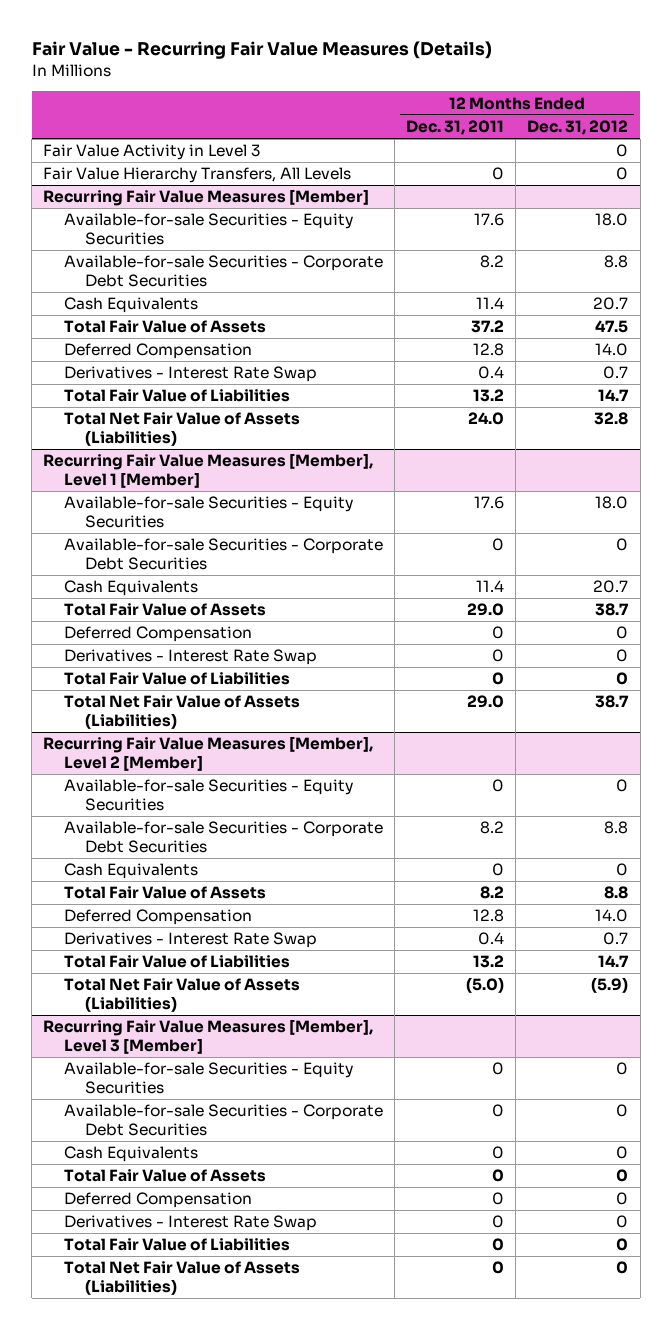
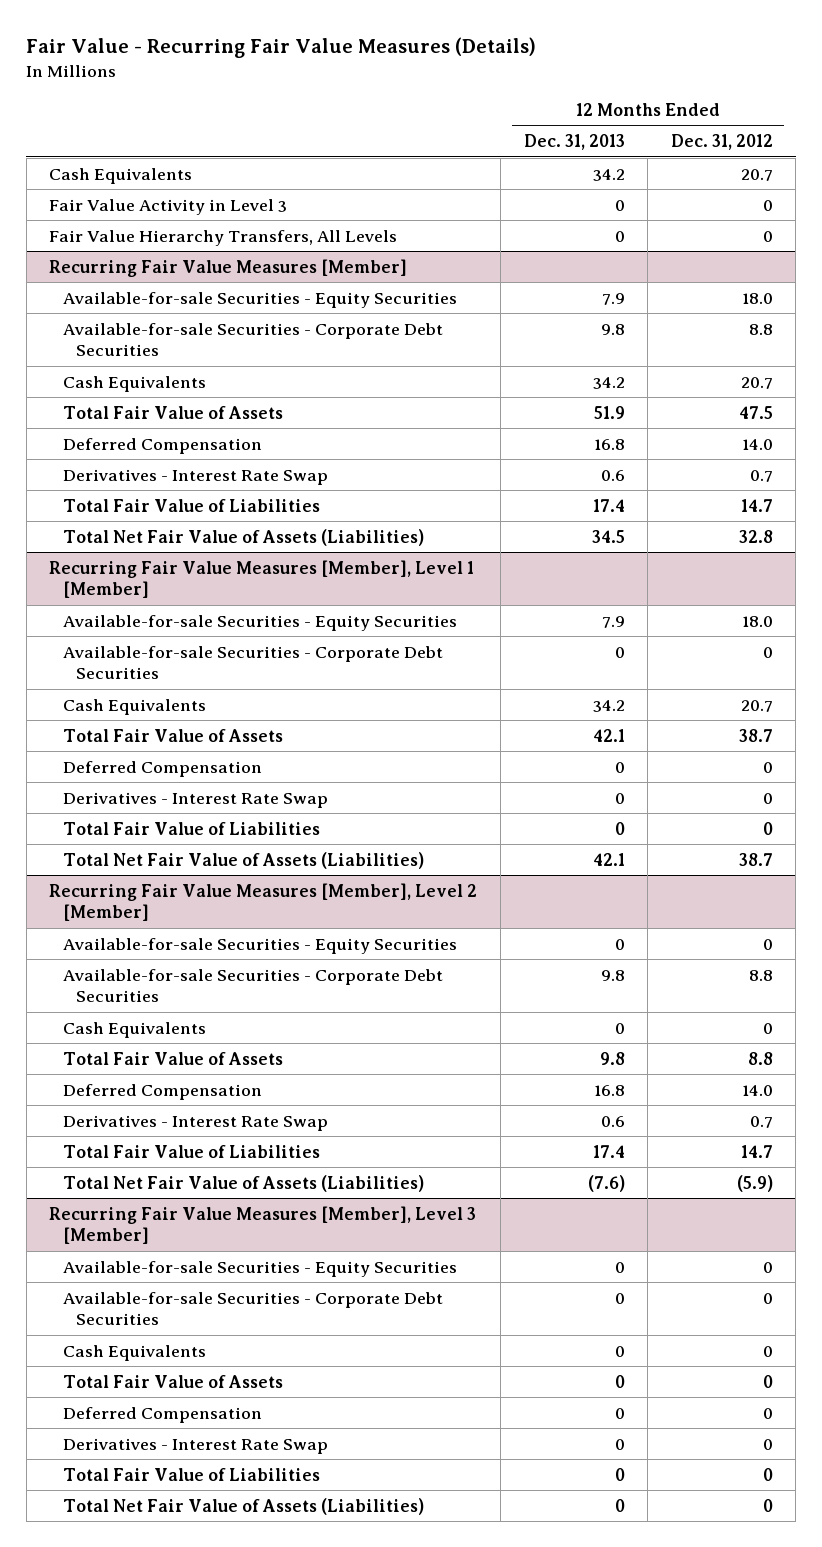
- | 12 Months Ended Dec. 31, 2011 | 12 Months Ended Dec. 31, 2012
+ | 12 Months Ended Dec. 31, 2013 | 12 Months Ended Dec. 31, 2012
+ Cash Equivalents | 34.2 | 20.7

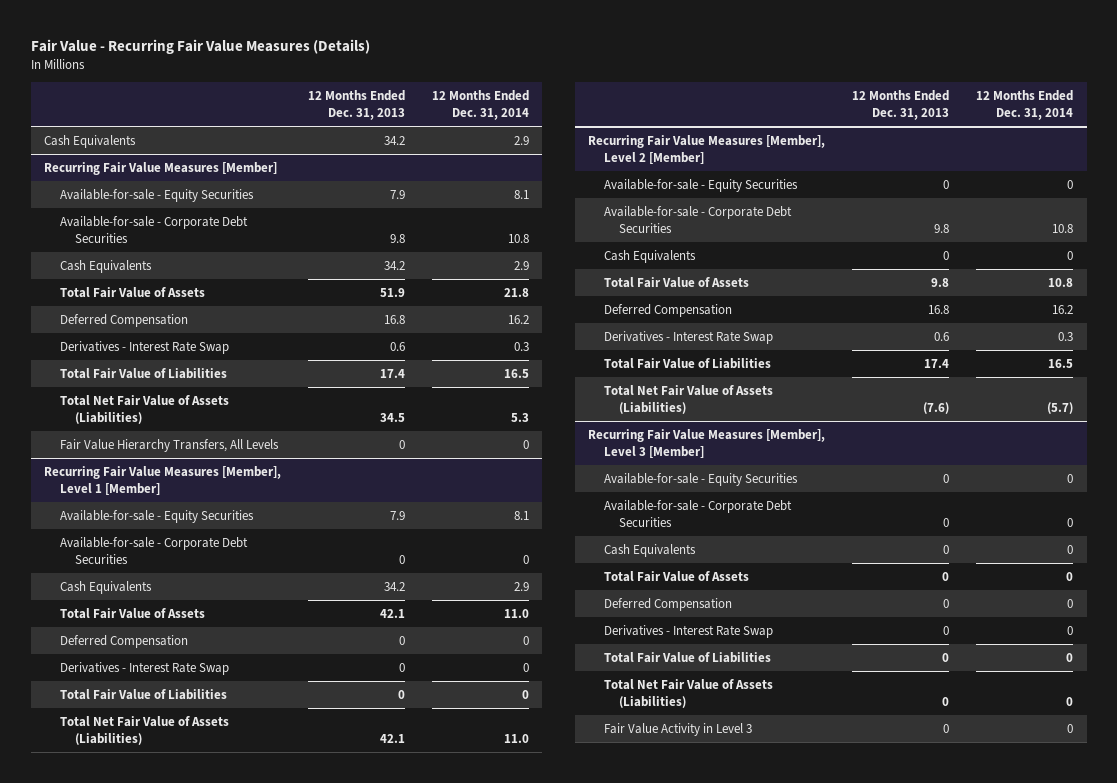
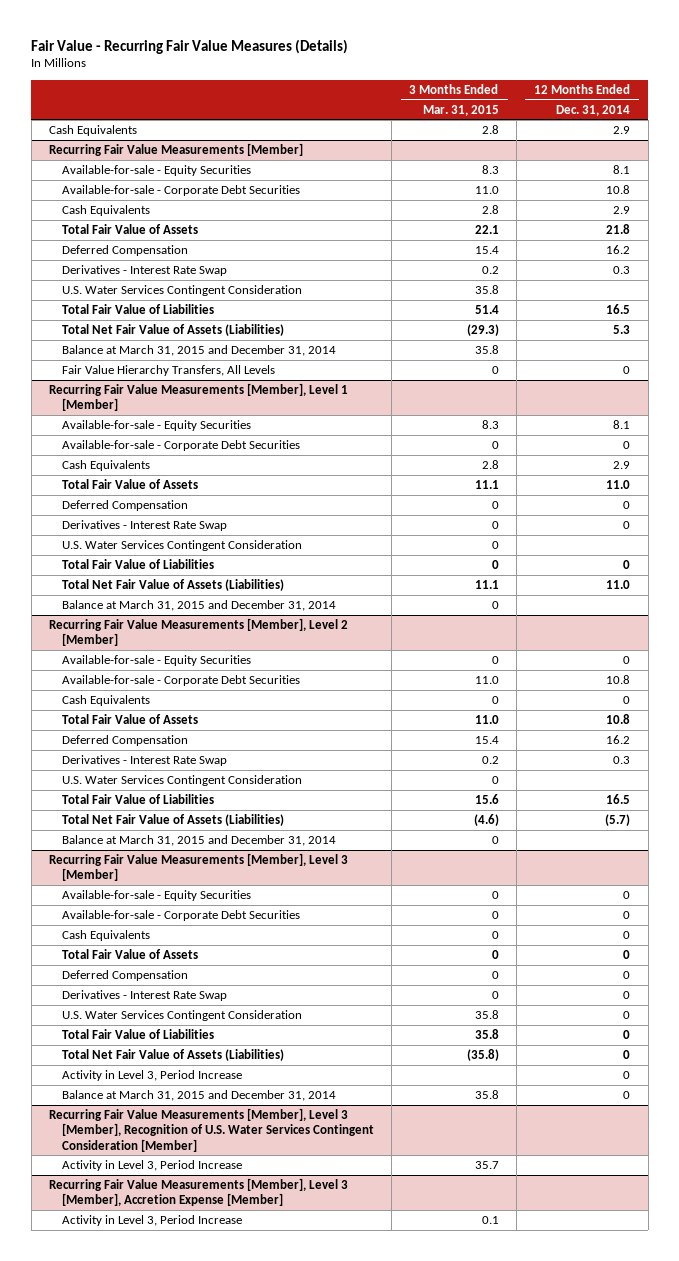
- | 12 Months Ended Dec. 31, 2013 | 12 Months Ended Dec. 31, 2014
+ | 3 Months Ended Mar. 31, 2015 | 12 Months Ended Dec. 31, 2014
- Recurring Fair Value Measures [Member]
+ Recurring Fair Value Measurements [Member]
+ U.S. Water Services Contingent Consideration | 35.8 |
+ Balance at March 31, 2015 and December 31, 2014 | 35.8 |
- Recurring Fair Value Measures [Member], Level 1 [Member]
+ Recurring Fair Value Measurements [Member], Level 1 [Member]
+ U.S. Water Services Contingent Consideration | 0 |
- Recurring Fair Value Measures [Member], Level 2 [Member]
+ Balance at March 31, 2015 and December 31, 2014 | 0 |
+ Recurring Fair Value Measurements [Member], Level 2 [Member]
+ U.S. Water Services Contingent Consideration | 0 |
- Recurring Fair Value Measures [Member], Level 3 [Member]
+ Balance at March 31, 2015 and December 31, 2014 | 0 |
+ Recurring Fair Value Measurements [Member], Level 3 [Member]
+ U.S. Water Services Contingent Consideration | 35.8 | 0
- Fair Value Activity in Level 3 | 0 | 0
+ Activity in Level 3, Period Increase | | 0
+ Balance at March 31, 2015 and December 31, 2014 | 35.8 | 0
+ Recurring Fair Value Measurements [Member], Level 3 [Member], Recognition of U.S. Water Services Contingent Consideration [Member]
+ Activity in Level 3, Period Increase | 35.7 |
+ Recurring Fair Value Measurements [Member], Level 3 [Member], Accretion Expense [Member]
+ Activity in Level 3, Period Increase | 0.1 |

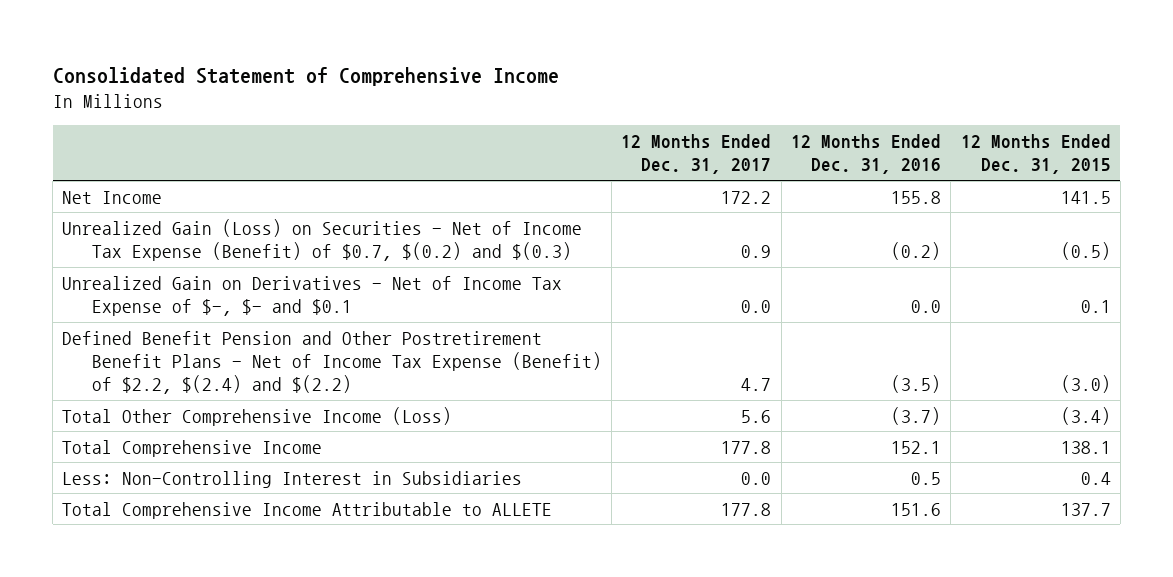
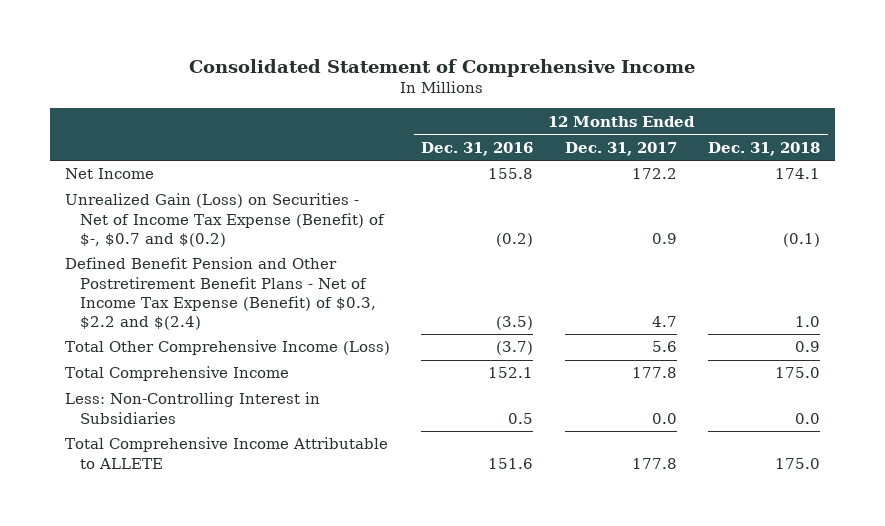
- | 12 Months Ended Dec. 31, 2017 | 12 Months Ended Dec. 31, 2016 | 12 Months Ended Dec. 31, 2015
+ | 12 Months Ended Dec. 31, 2016 | 12 Months Ended Dec. 31, 2017 | 12 Months Ended Dec. 31, 2018
- Unrealized Gain (Loss) on Securities - Net of Income Tax Expense (Benefit) of $0.7, $(0.2) and $(0.3) | 0.9 | (0.2) | (0.5)
- Unrealized Gain on Derivatives - Net of Income Tax Expense of $-, $- and $0.1 | 0.0 | 0.0 | 0.1
- Defined Benefit Pension and Other Postretirement Benefit Plans - Net of Income Tax Expense (Benefit) of $2.2, $(2.4) and $(2.2) | 4.7 | (3.5) | (3.0)
+ Unrealized Gain (Loss) on Securities - Net of Income Tax Expense (Benefit) of $-, $0.7 and $(0.2) | (0.2) | 0.9 | (0.1)
+ Defined Benefit Pension and Other Postretirement Benefit Plans - Net of Income Tax Expense (Benefit) of $0.3, $2.2 and $(2.4) | (3.5) | 4.7 | 1.0

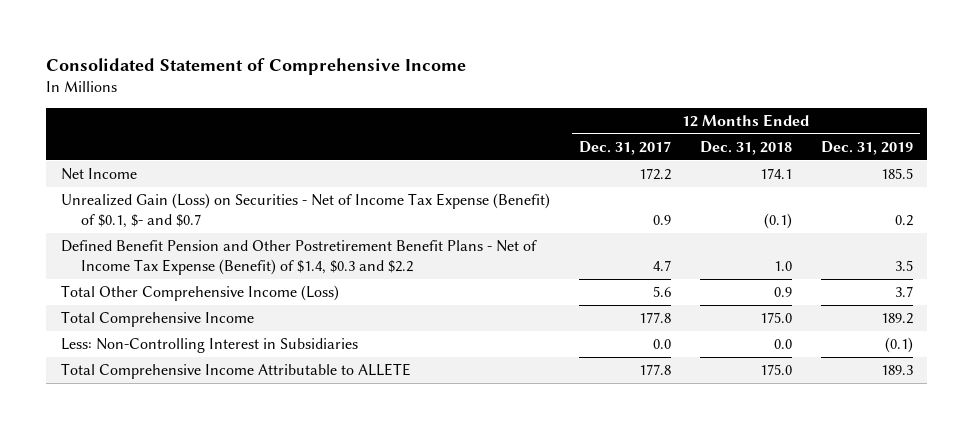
- | 12 Months Ended Dec. 31, 2016 | 12 Months Ended Dec. 31, 2017 | 12 Months Ended Dec. 31, 2018
+ | 12 Months Ended Dec. 31, 2017 | 12 Months Ended Dec. 31, 2018 | 12 Months Ended Dec. 31, 2019
- Unrealized Gain (Loss) on Securities - Net of Income Tax Expense (Benefit) of $-, $0.7 and $(0.2) | (0.2) | 0.9 | (0.1)
- Defined Benefit Pension and Other Postretirement Benefit Plans - Net of Income Tax Expense (Benefit) of $0.3, $2.2 and $(2.4) | (3.5) | 4.7 | 1.0
+ Unrealized Gain (Loss) on Securities - Net of Income Tax Expense (Benefit) of $0.1, $- and $0.7 | 0.9 | (0.1) | 0.2
+ Defined Benefit Pension and Other Postretirement Benefit Plans - Net of Income Tax Expense (Benefit) of $1.4, $0.3 and $2.2 | 4.7 | 1.0 | 3.5

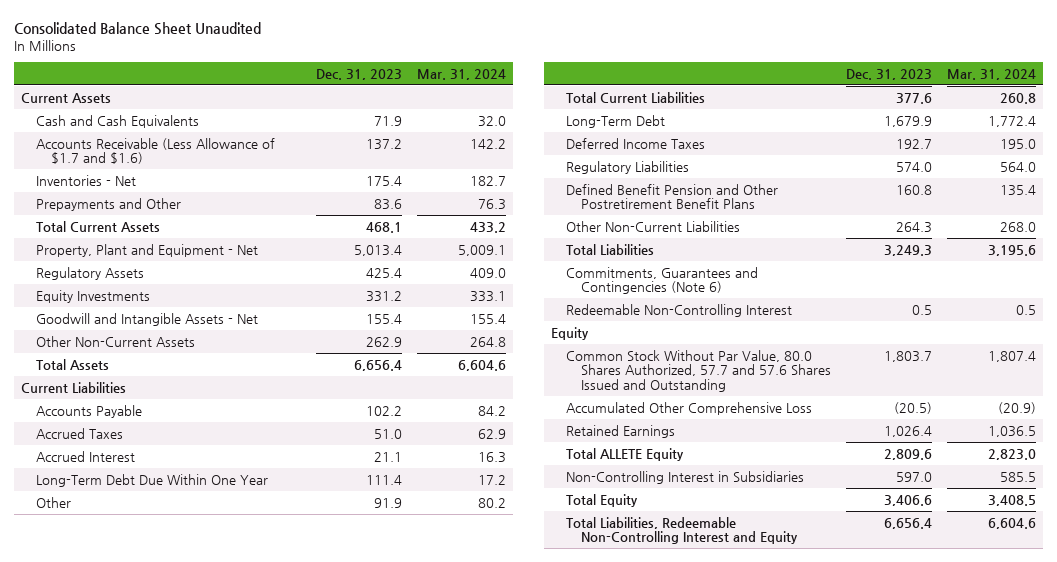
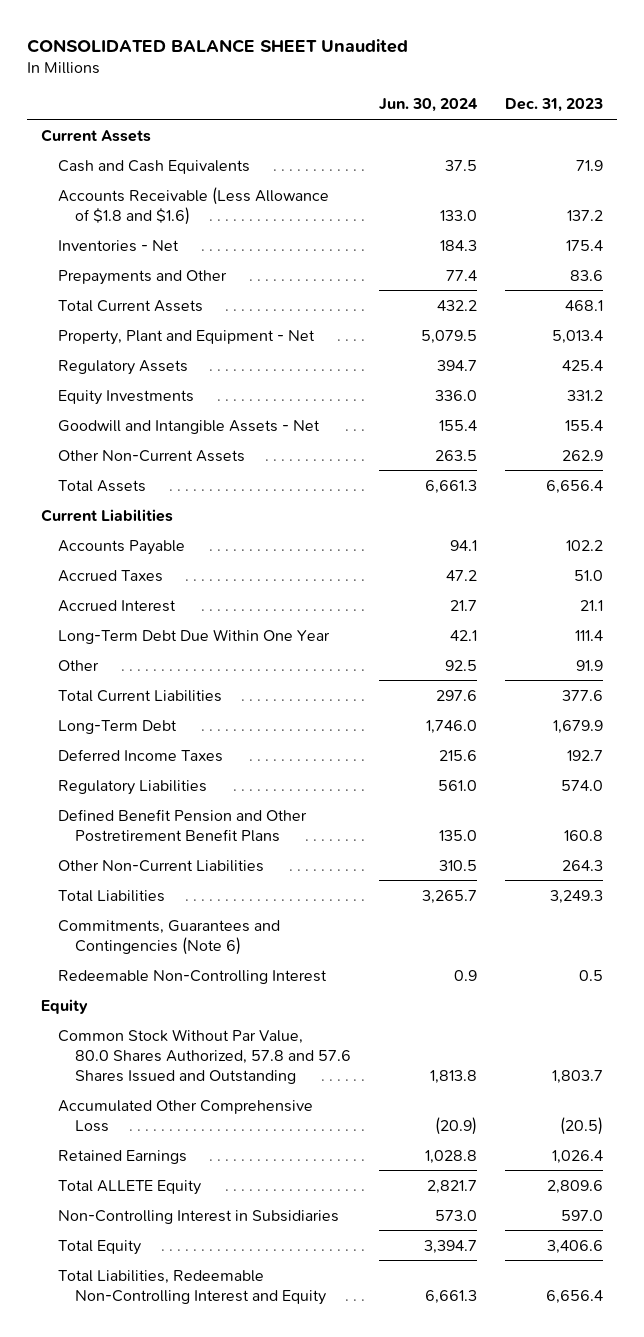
- Consolidated Balance Sheet Unaudited
+ CONSOLIDATED BALANCE SHEET Unaudited
- | Dec. 31, 2023 | Mar. 31, 2024
+ | Jun. 30, 2024 | Dec. 31, 2023
- Accounts Receivable (Less Allowance of $1.7 and $1.6) | 137.2 | 142.2
+ Accounts Receivable (Less Allowance of $1.8 and $1.6) | 133.0 | 137.2
- Common Stock Without Par Value, 80.0 Shares Authorized, 57.7 and 57.6 Shares Issued and Outstanding | 1,803.7 | 1,807.4
+ Common Stock Without Par Value, 80.0 Shares Authorized, 57.8 and 57.6 Shares Issued and Outstanding | 1,813.8 | 1,803.7

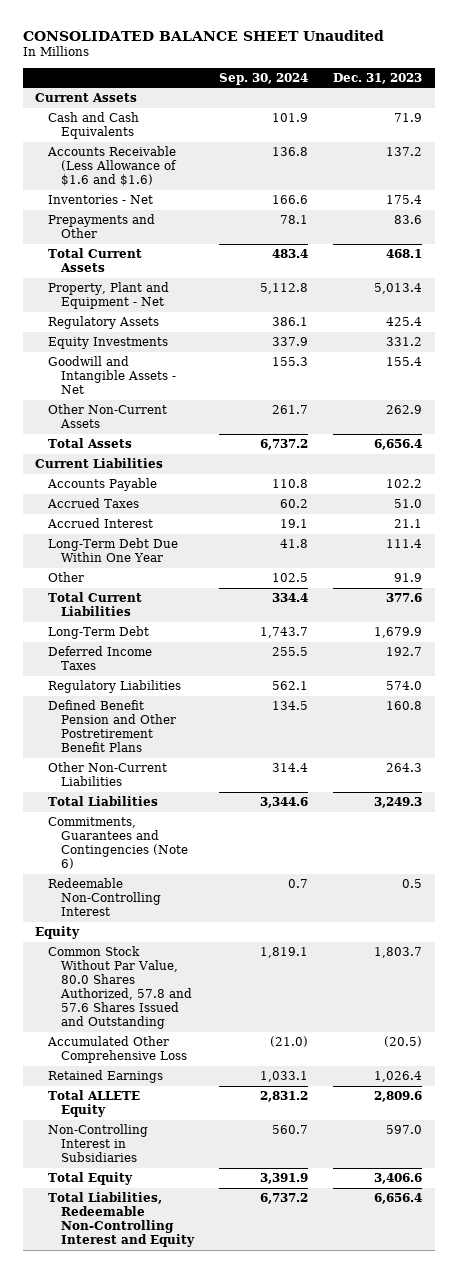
- | Jun. 30, 2024 | Dec. 31, 2023
+ | Sep. 30, 2024 | Dec. 31, 2023
- Accounts Receivable (Less Allowance of $1.8 and $1.6) | 133.0 | 137.2
+ Accounts Receivable (Less Allowance of $1.6 and $1.6) | 136.8 | 137.2

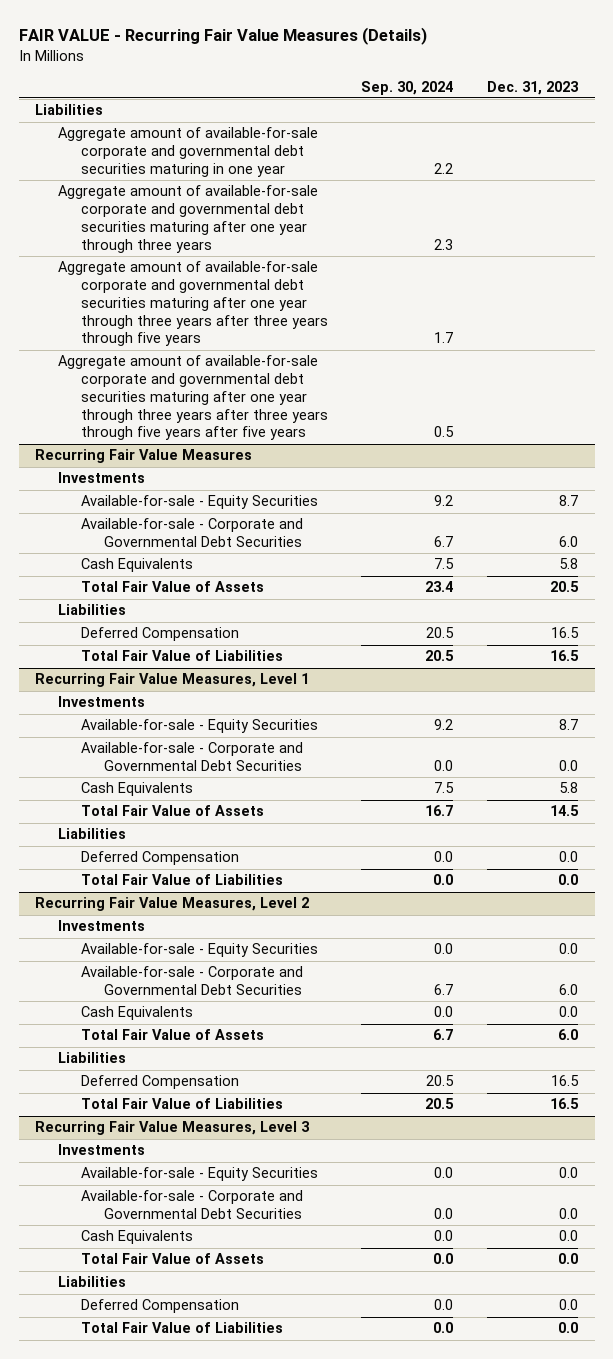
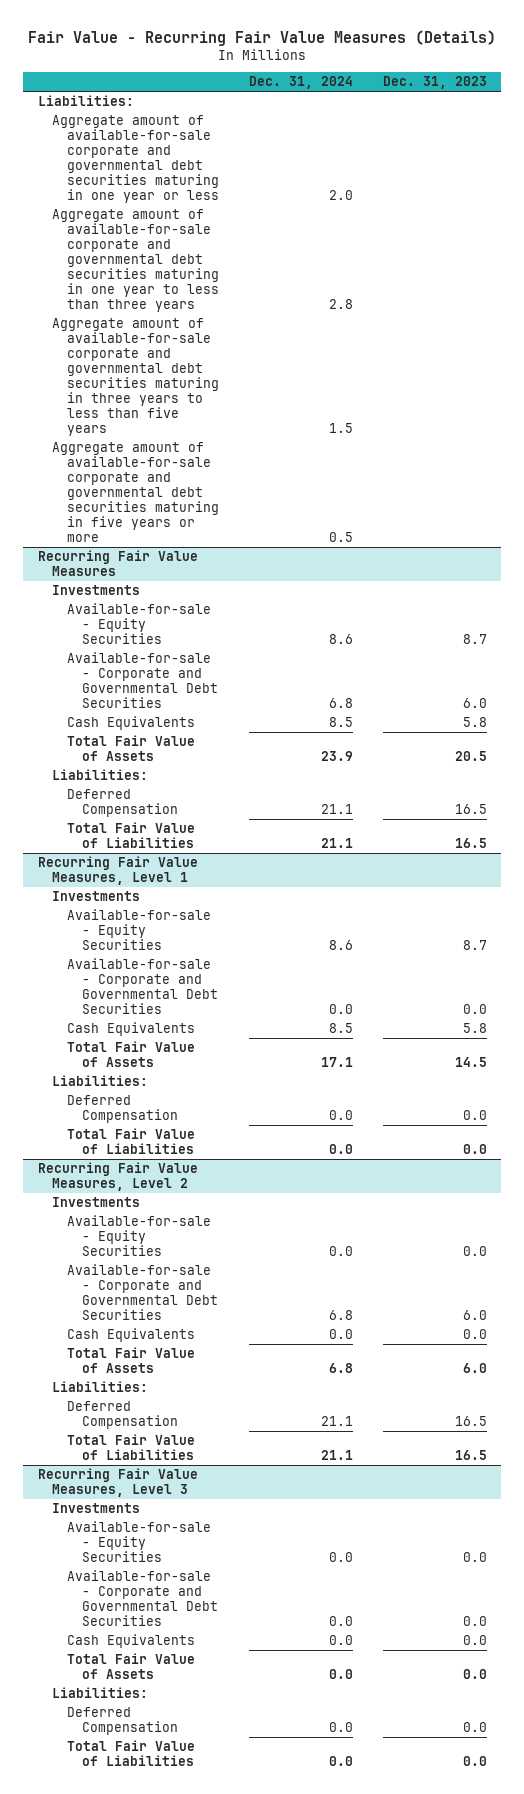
- FAIR VALUE - Recurring Fair Value Measures (Details)
+ Fair Value - Recurring Fair Value Measures (Details)
- | Sep. 30, 2024 | Dec. 31, 2023
+ | Dec. 31, 2024 | Dec. 31, 2023
- Liabilities
- Aggregate amount of available-for-sale corporate and governmental debt securities maturing in one year | 2.2 |
- Aggregate amount of available-for-sale corporate and governmental debt securities maturing after one year through three years | 2.3 |
- Aggregate amount of available-for-sale corporate and governmental debt securities maturing after one year through three years after three years through five years | 1.7 |
- Aggregate amount of available-for-sale corporate and governmental debt securities maturing after one year through three years after three years through five years after five years | 0.5 |
+ Liabilities:
+ Aggregate amount of available-for-sale corporate and governmental debt securities maturing in one year or less | 2.0 |
+ Aggregate amount of available-for-sale corporate and governmental debt securities maturing in one year to less than three years | 2.8 |
+ Aggregate amount of available-for-sale corporate and governmental debt securities maturing in three years to less than five years | 1.5 |
+ Aggregate amount of available-for-sale corporate and governmental debt securities maturing in five years or more | 0.5 |
@ Recurring Fair Value Measures
- Liabilities
+ Liabilities:
@ Recurring Fair Value Measures, Level 1
- Liabilities
+ Liabilities:
@ Recurring Fair Value Measures, Level 2
- Liabilities
+ Liabilities:
@ Recurring Fair Value Measures, Level 3
- Liabilities
+ Liabilities:

